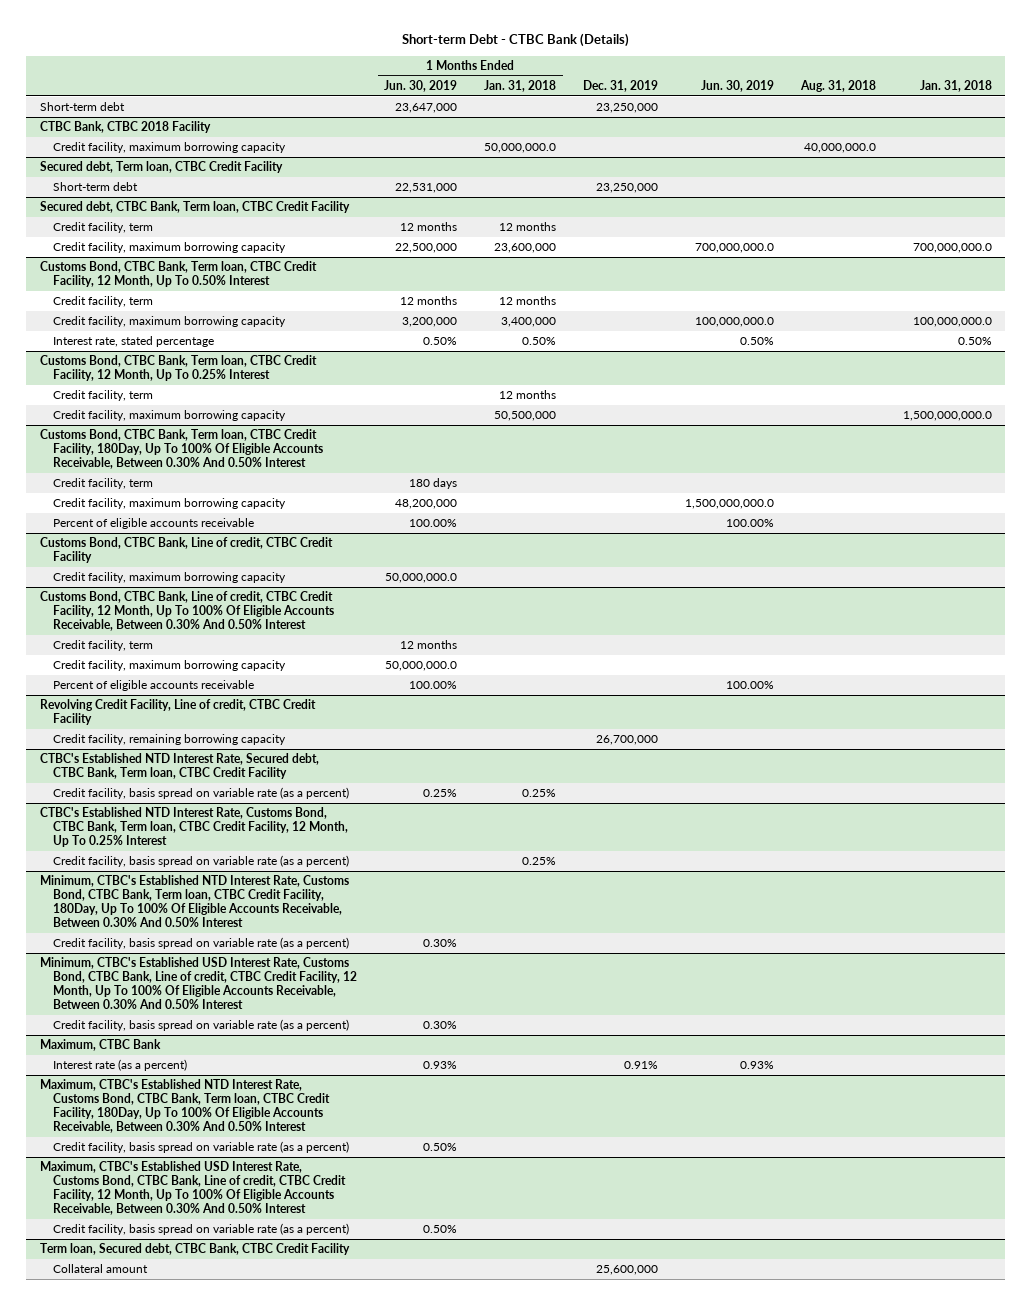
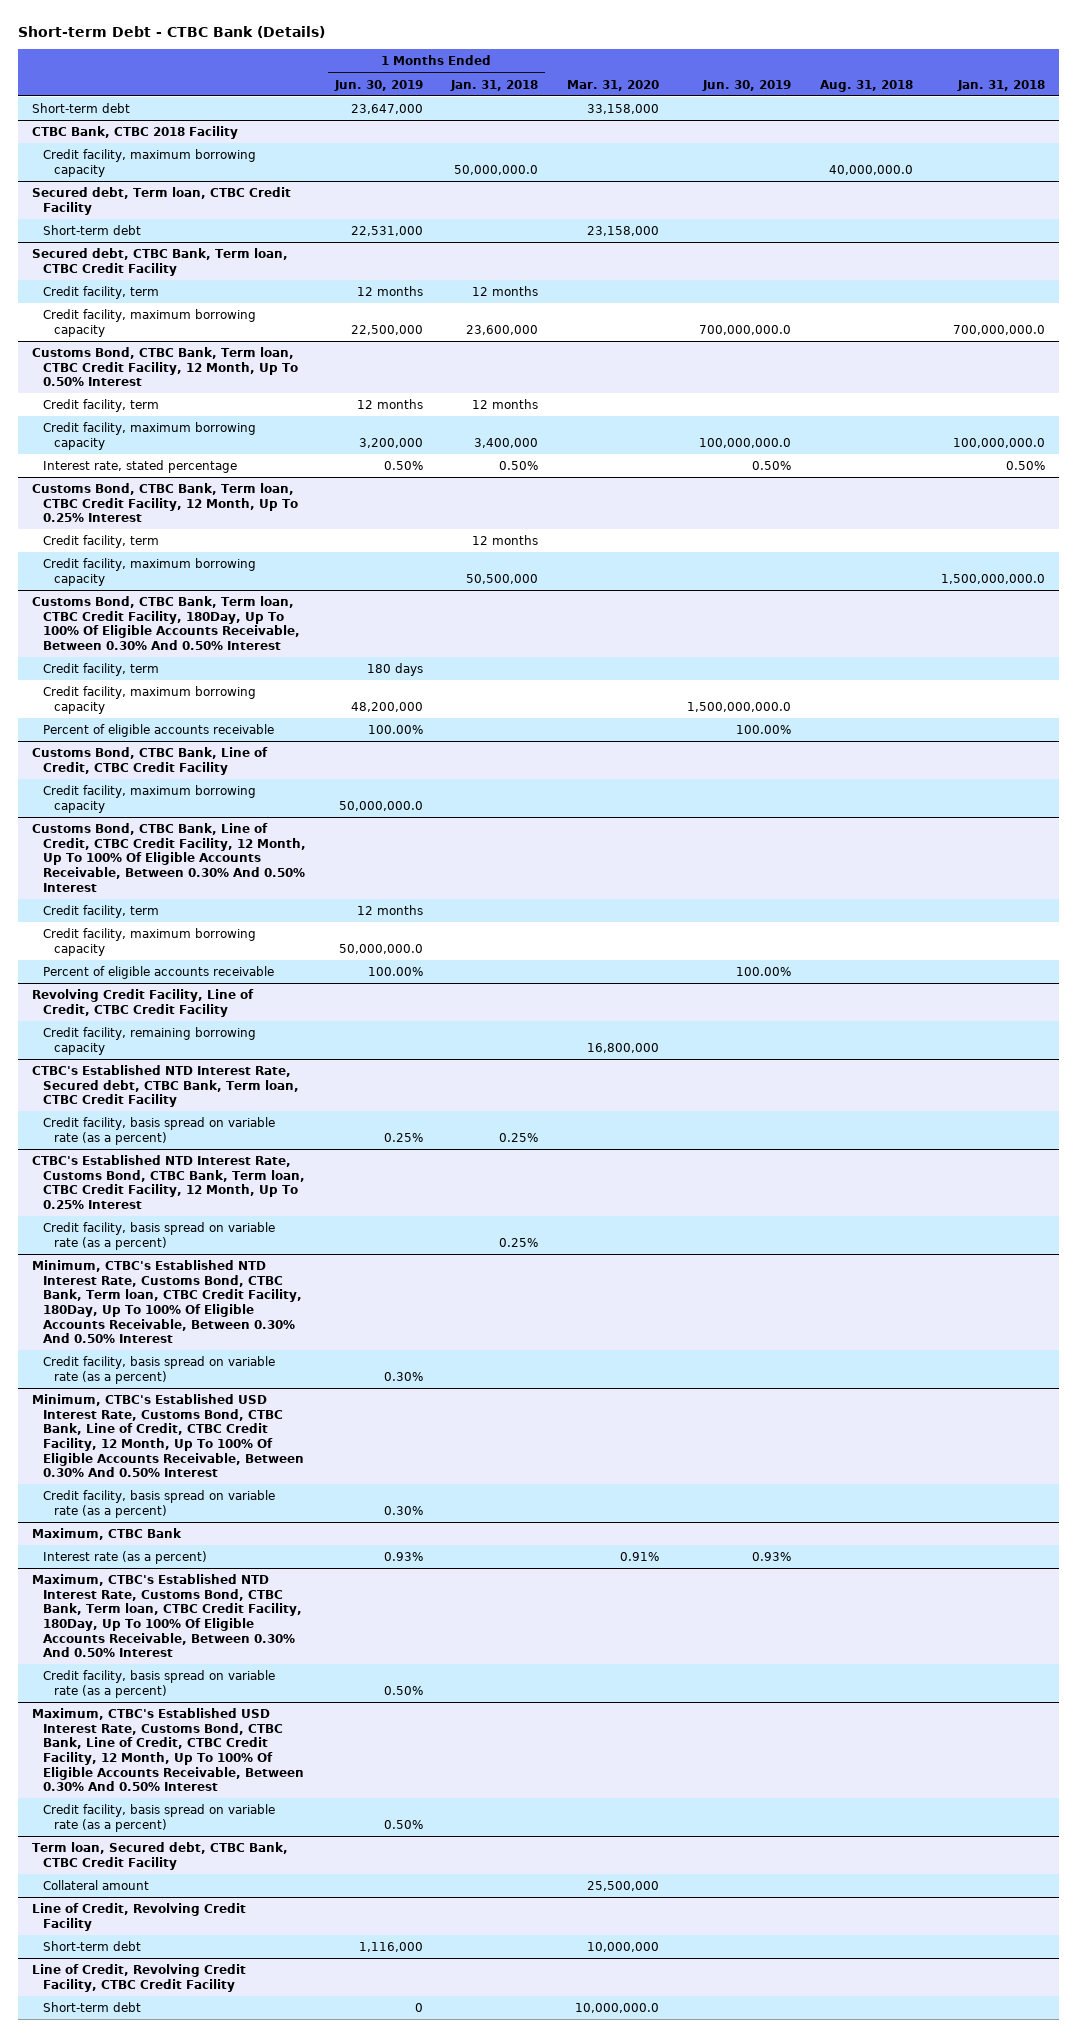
- | 1 Months Ended Jun. 30, 2019 | 1 Months Ended Jan. 31, 2018 | Dec. 31, 2019 | Jun. 30, 2019 | Aug. 31, 2018 | Jan. 31, 2018
+ | 1 Months Ended Jun. 30, 2019 | 1 Months Ended Jan. 31, 2018 | Mar. 31, 2020 | Jun. 30, 2019 | Aug. 31, 2018 | Jan. 31, 2018
- Customs Bond, CTBC Bank, Line of credit, CTBC Credit Facility
+ Customs Bond, CTBC Bank, Line of Credit, CTBC Credit Facility
- Customs Bond, CTBC Bank, Line of credit, CTBC Credit Facility, 12 Month, Up To 100% Of Eligible Accounts Receivable, Between 0.30% And 0.50% Interest
+ Customs Bond, CTBC Bank, Line of Credit, CTBC Credit Facility, 12 Month, Up To 100% Of Eligible Accounts Receivable, Between 0.30% And 0.50% Interest
- Revolving Credit Facility, Line of credit, CTBC Credit Facility
+ Revolving Credit Facility, Line of Credit, CTBC Credit Facility
- Minimum, CTBC's Established USD Interest Rate, Customs Bond, CTBC Bank, Line of credit, CTBC Credit Facility, 12 Month, Up To 100% Of Eligible Accounts Receivable, Between 0.30% And 0.50% Interest
+ Minimum, CTBC's Established USD Interest Rate, Customs Bond, CTBC Bank, Line of Credit, CTBC Credit Facility, 12 Month, Up To 100% Of Eligible Accounts Receivable, Between 0.30% And 0.50% Interest
- Maximum, CTBC's Established USD Interest Rate, Customs Bond, CTBC Bank, Line of credit, CTBC Credit Facility, 12 Month, Up To 100% Of Eligible Accounts Receivable, Between 0.30% And 0.50% Interest
+ Maximum, CTBC's Established USD Interest Rate, Customs Bond, CTBC Bank, Line of Credit, CTBC Credit Facility, 12 Month, Up To 100% Of Eligible Accounts Receivable, Between 0.30% And 0.50% Interest
+ Line of Credit, Revolving Credit Facility
+ Short-term debt | 1,116,000 | | 10,000,000 | | |
+ Line of Credit, Revolving Credit Facility, CTBC Credit Facility
+ Short-term debt | 0 | | 10,000,000.0 | | |

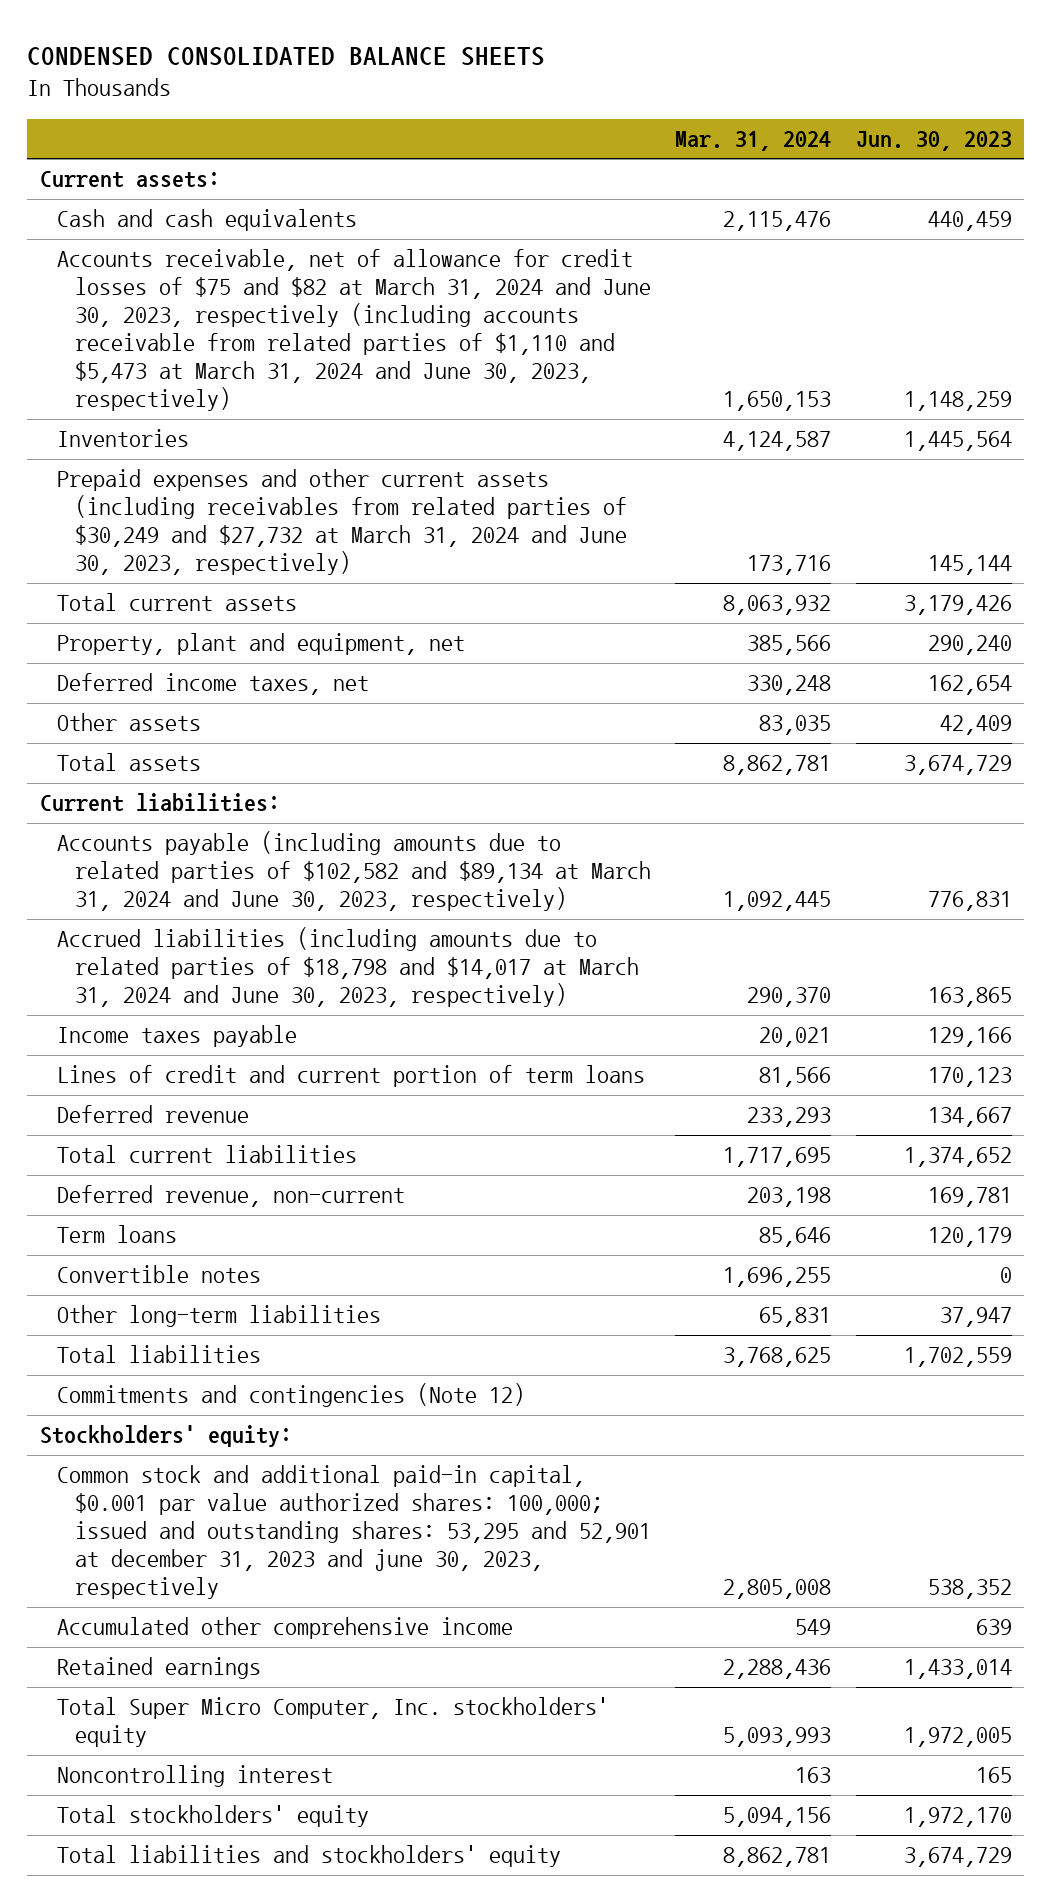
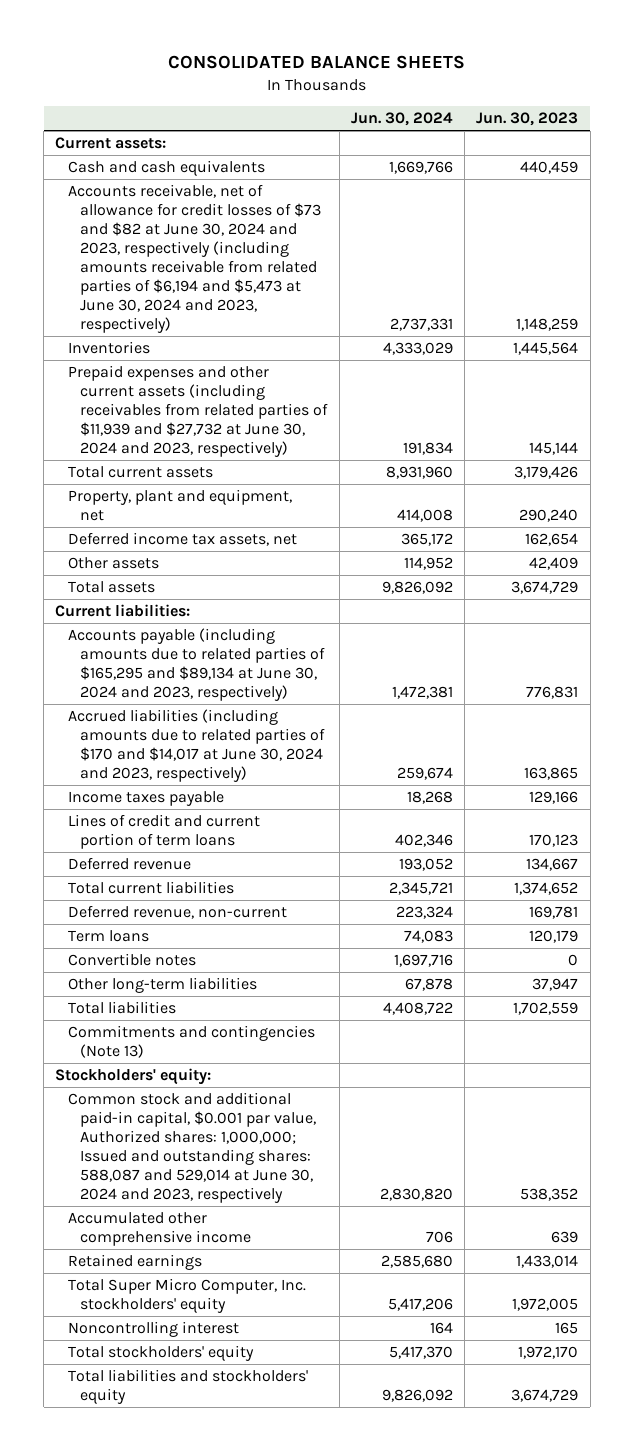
- CONDENSED CONSOLIDATED BALANCE SHEETS
+ CONSOLIDATED BALANCE SHEETS
- | Mar. 31, 2024 | Jun. 30, 2023
+ | Jun. 30, 2024 | Jun. 30, 2023
- Accounts receivable, net of allowance for credit losses of $75 and $82 at March 31, 2024 and June 30, 2023, respectively (including accounts receivable from related parties of $1,110 and $5,473 at March 31, 2024 and June 30, 2023, respectively) | 1,650,153 | 1,148,259
+ Accounts receivable, net of allowance for credit losses of $73 and $82 at June 30, 2024 and 2023, respectively (including amounts receivable from related parties of $6,194 and $5,473 at June 30, 2024 and 2023, respectively) | 2,737,331 | 1,148,259
- Prepaid expenses and other current assets (including receivables from related parties of $30,249 and $27,732 at March 31, 2024 and June 30, 2023, respectively) | 173,716 | 145,144
+ Prepaid expenses and other current assets (including receivables from related parties of $11,939 and $27,732 at June 30, 2024 and 2023, respectively) | 191,834 | 145,144
- Deferred income taxes, net | 330,248 | 162,654
+ Deferred income tax assets, net | 365,172 | 162,654
- Accounts payable (including amounts due to related parties of $102,582 and $89,134 at March 31, 2024 and June 30, 2023, respectively) | 1,092,445 | 776,831
- Accrued liabilities (including amounts due to related parties of $18,798 and $14,017 at March 31, 2024 and June 30, 2023, respectively) | 290,370 | 163,865
+ Accounts payable (including amounts due to related parties of $165,295 and $89,134 at June 30, 2024 and 2023, respectively) | 1,472,381 | 776,831
+ Accrued liabilities (including amounts due to related parties of $170 and $14,017 at June 30, 2024 and 2023, respectively) | 259,674 | 163,865
- Commitments and contingencies (Note 12)
+ Commitments and contingencies (Note 13)
- Common stock and additional paid-in capital, $0.001 par value authorized shares: 100,000; issued and outstanding shares: 53,295 and 52,901 at december 31, 2023 and june 30, 2023, respectively | 2,805,008 | 538,352
+ Common stock and additional paid-in capital, $0.001 par value, Authorized shares: 1,000,000; Issued and outstanding shares: 588,087 and 529,014 at June 30, 2024 and 2023, respectively | 2,830,820 | 538,352

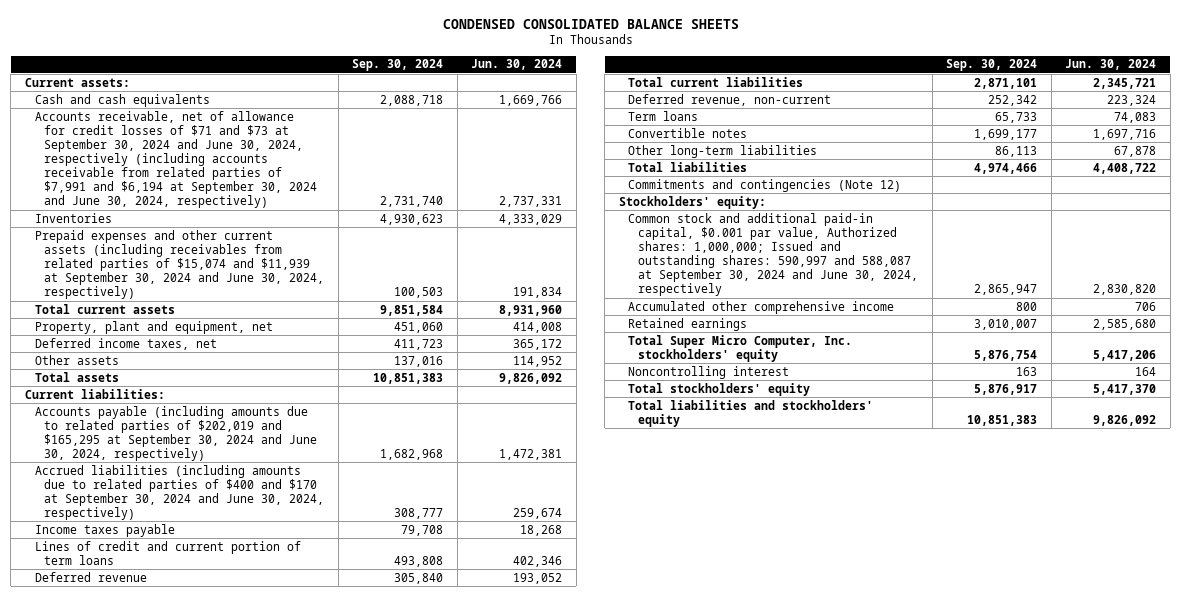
- CONSOLIDATED BALANCE SHEETS
+ CONDENSED CONSOLIDATED BALANCE SHEETS
- | Jun. 30, 2024 | Jun. 30, 2023
+ | Sep. 30, 2024 | Jun. 30, 2024
- Accounts receivable, net of allowance for credit losses of $73 and $82 at June 30, 2024 and 2023, respectively (including amounts receivable from related parties of $6,194 and $5,473 at June 30, 2024 and 2023, respectively) | 2,737,331 | 1,148,259
+ Accounts receivable, net of allowance for credit losses of $71 and $73 at September 30, 2024 and June 30, 2024, respectively (including accounts receivable from related parties of $7,991 and $6,194 at September 30, 2024 and June 30, 2024, respectively) | 2,731,740 | 2,737,331
- Prepaid expenses and other current assets (including receivables from related parties of $11,939 and $27,732 at June 30, 2024 and 2023, respectively) | 191,834 | 145,144
+ Prepaid expenses and other current assets (including receivables from related parties of $15,074 and $11,939 at September 30, 2024 and June 30, 2024, respectively) | 100,503 | 191,834
- Deferred income tax assets, net | 365,172 | 162,654
+ Deferred income taxes, net | 411,723 | 365,172
- Accounts payable (including amounts due to related parties of $165,295 and $89,134 at June 30, 2024 and 2023, respectively) | 1,472,381 | 776,831
- Accrued liabilities (including amounts due to related parties of $170 and $14,017 at June 30, 2024 and 2023, respectively) | 259,674 | 163,865
+ Accounts payable (including amounts due to related parties of $202,019 and $165,295 at September 30, 2024 and June 30, 2024, respectively) | 1,682,968 | 1,472,381
+ Accrued liabilities (including amounts due to related parties of $400 and $170 at September 30, 2024 and June 30, 2024, respectively) | 308,777 | 259,674
- Commitments and contingencies (Note 13)
+ Commitments and contingencies (Note 12)
- Common stock and additional paid-in capital, $0.001 par value, Authorized shares: 1,000,000; Issued and outstanding shares: 588,087 and 529,014 at June 30, 2024 and 2023, respectively | 2,830,820 | 538,352
+ Common stock and additional paid-in capital, $0.001 par value, Authorized shares: 1,000,000; Issued and outstanding shares: 590,997 and 588,087 at September 30, 2024 and June 30, 2024, respectively | 2,865,947 | 2,830,820

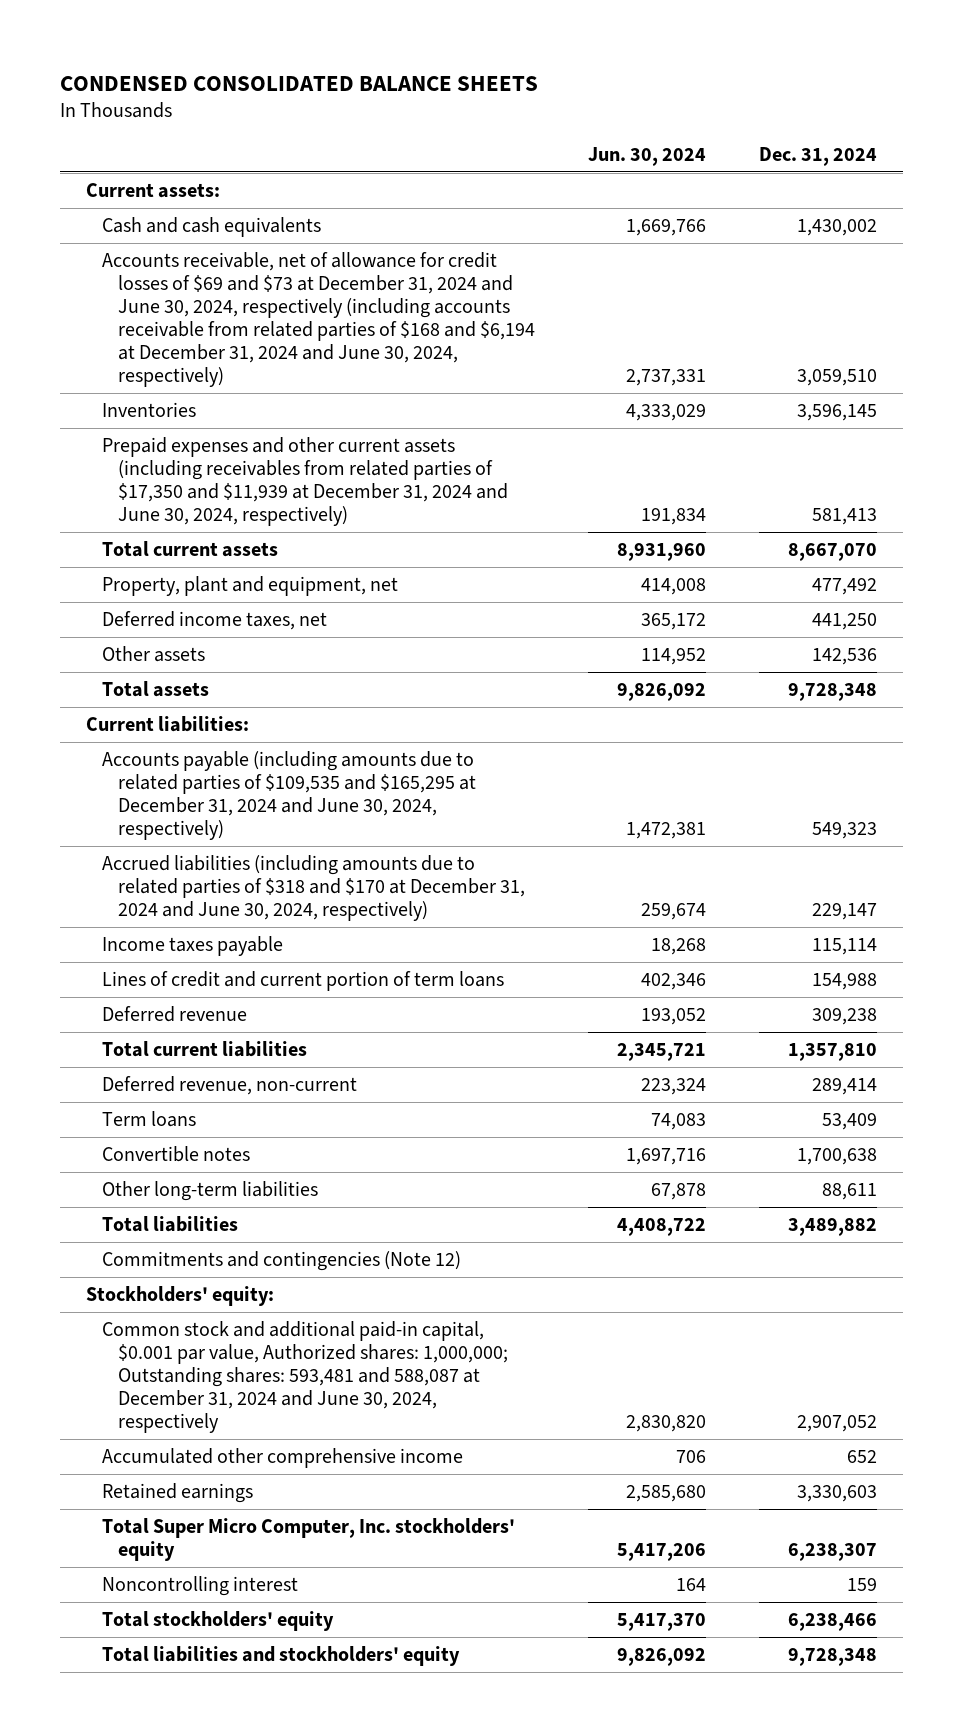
- | Sep. 30, 2024 | Jun. 30, 2024
+ | Jun. 30, 2024 | Dec. 31, 2024
- Accounts receivable, net of allowance for credit losses of $71 and $73 at September 30, 2024 and June 30, 2024, respectively (including accounts receivable from related parties of $7,991 and $6,194 at September 30, 2024 and June 30, 2024, respectively) | 2,731,740 | 2,737,331
+ Accounts receivable, net of allowance for credit losses of $69 and $73 at December 31, 2024 and June 30, 2024, respectively (including accounts receivable from related parties of $168 and $6,194 at December 31, 2024 and June 30, 2024, respectively) | 2,737,331 | 3,059,510
- Prepaid expenses and other current assets (including receivables from related parties of $15,074 and $11,939 at September 30, 2024 and June 30, 2024, respectively) | 100,503 | 191,834
+ Prepaid expenses and other current assets (including receivables from related parties of $17,350 and $11,939 at December 31, 2024 and June 30, 2024, respectively) | 191,834 | 581,413
- Accounts payable (including amounts due to related parties of $202,019 and $165,295 at September 30, 2024 and June 30, 2024, respectively) | 1,682,968 | 1,472,381
- Accrued liabilities (including amounts due to related parties of $400 and $170 at September 30, 2024 and June 30, 2024, respectively) | 308,777 | 259,674
+ Accounts payable (including amounts due to related parties of $109,535 and $165,295 at December 31, 2024 and June 30, 2024, respectively) | 1,472,381 | 549,323
+ Accrued liabilities (including amounts due to related parties of $318 and $170 at December 31, 2024 and June 30, 2024, respectively) | 259,674 | 229,147
- Common stock and additional paid-in capital, $0.001 par value, Authorized shares: 1,000,000; Issued and outstanding shares: 590,997 and 588,087 at September 30, 2024 and June 30, 2024, respectively | 2,865,947 | 2,830,820
+ Common stock and additional paid-in capital, $0.001 par value, Authorized shares: 1,000,000; Outstanding shares: 593,481 and 588,087 at December 31, 2024 and June 30, 2024, respectively | 2,830,820 | 2,907,052

